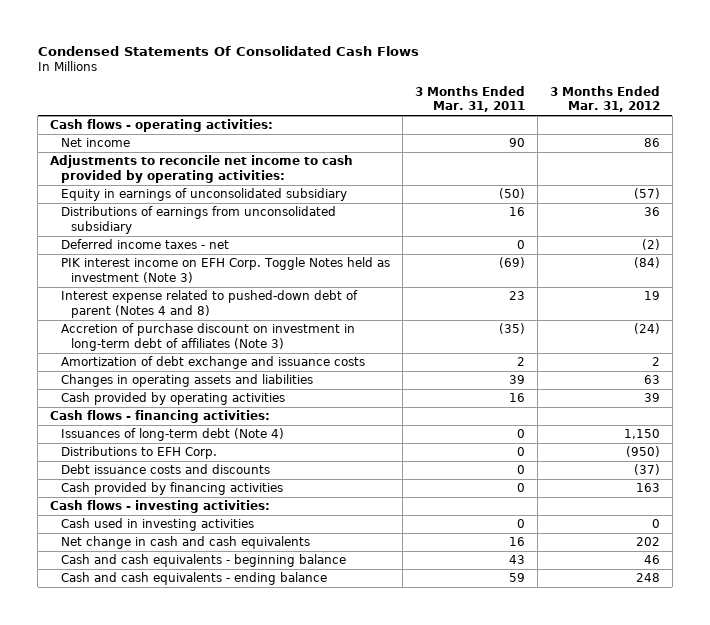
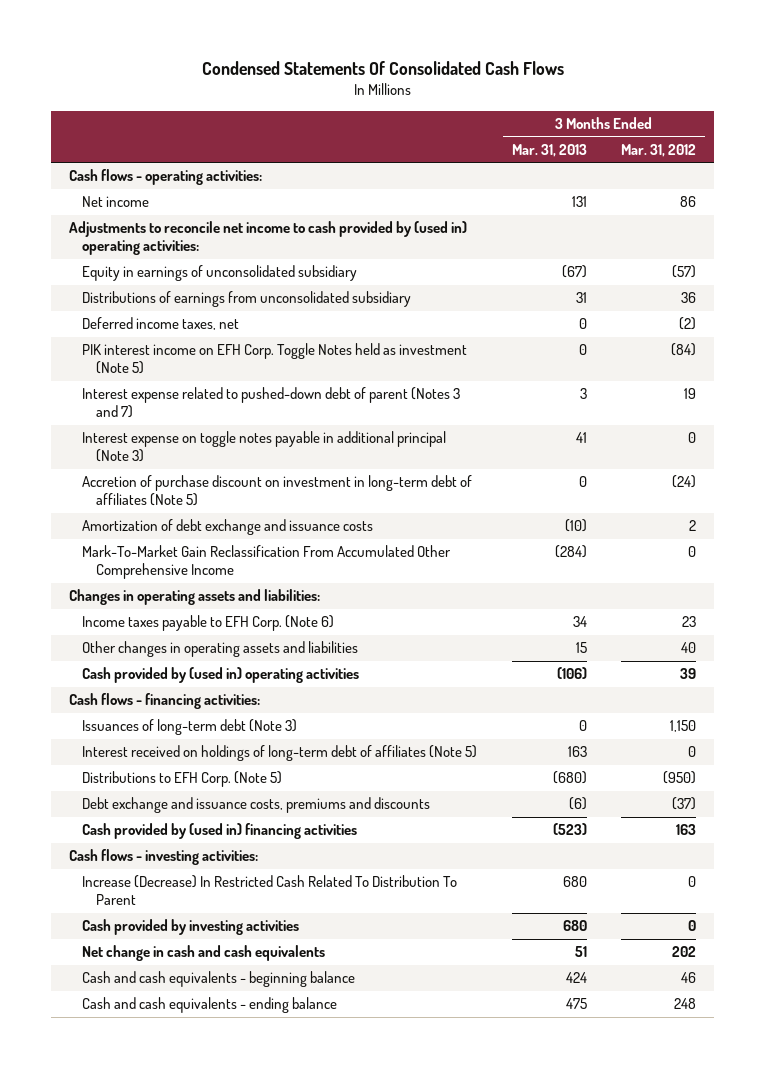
- | 3 Months Ended Mar. 31, 2011 | 3 Months Ended Mar. 31, 2012
+ | 3 Months Ended Mar. 31, 2013 | 3 Months Ended Mar. 31, 2012
- Adjustments to reconcile net income to cash provided by operating activities:
+ Adjustments to reconcile net income to cash provided by (used in) operating activities:
- Deferred income taxes - net | 0 | (2)
- PIK interest income on EFH Corp. Toggle Notes held as investment (Note 3) | (69) | (84)
- Interest expense related to pushed-down debt of parent (Notes 4 and 8) | 23 | 19
- Accretion of purchase discount on investment in long-term debt of affiliates (Note 3) | (35) | (24)
+ Deferred income taxes, net | 0 | (2)
+ PIK interest income on EFH Corp. Toggle Notes held as investment (Note 5) | 0 | (84)
+ Interest expense related to pushed-down debt of parent (Notes 3 and 7) | 3 | 19
+ Interest expense on toggle notes payable in additional principal (Note 3) | 41 | 0
+ Accretion of purchase discount on investment in long-term debt of affiliates (Note 5) | 0 | (24)
- Changes in operating assets and liabilities | 39 | 63
- Cash provided by operating activities | 16 | 39
+ Mark-To-Market Gain Reclassification From Accumulated Other Comprehensive Income | (284) | 0
+ Changes in operating assets and liabilities:
+ Income taxes payable to EFH Corp. (Note 6) | 34 | 23
+ Other changes in operating assets and liabilities | 15 | 40
+ Cash provided by (used in) operating activities | (106) | 39
- Issuances of long-term debt (Note 4) | 0 | 1,150
- Distributions to EFH Corp. | 0 | (950)
- Debt issuance costs and discounts | 0 | (37)
- Cash provided by financing activities | 0 | 163
+ Issuances of long-term debt (Note 3) | 0 | 1,150
+ Interest received on holdings of long-term debt of affiliates (Note 5) | 163 | 0
+ Distributions to EFH Corp. (Note 5) | (680) | (950)
+ Debt exchange and issuance costs, premiums and discounts | (6) | (37)
+ Cash provided by (used in) financing activities | (523) | 163
- Cash used in investing activities | 0 | 0
+ Increase (Decrease) In Restricted Cash Related To Distribution To Parent | 680 | 0
+ Cash provided by investing activities | 680 | 0

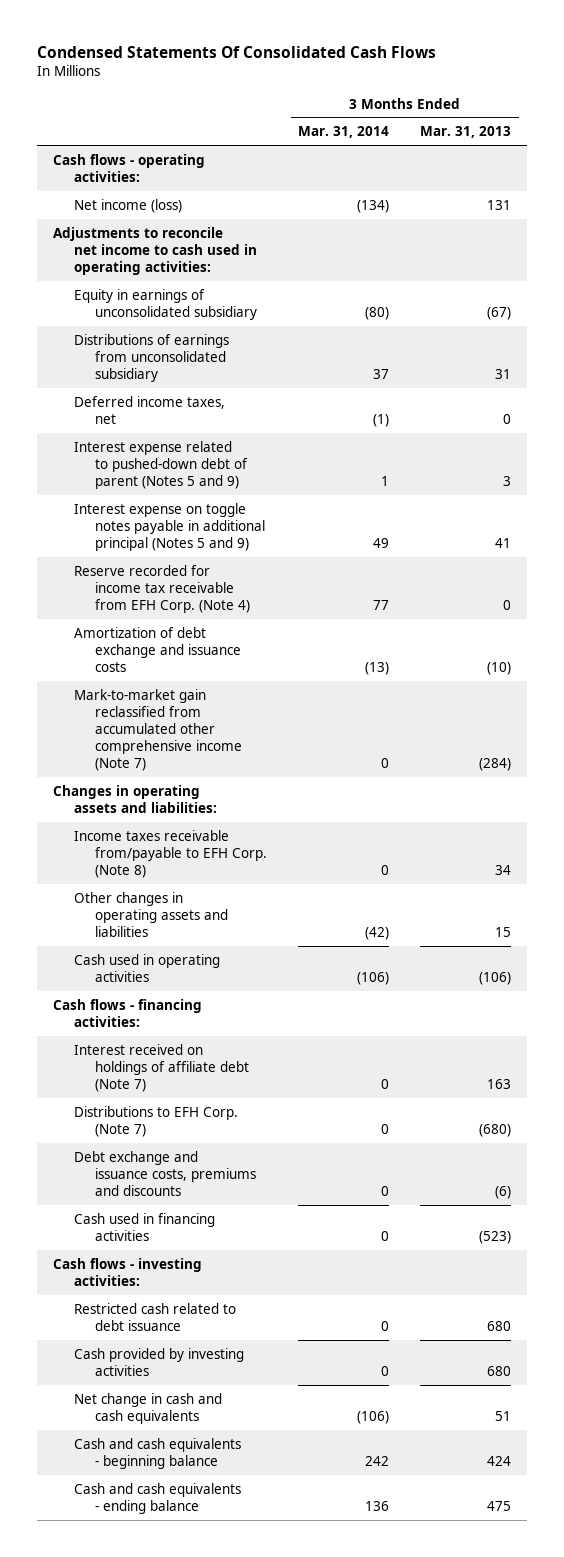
- | 3 Months Ended Mar. 31, 2013 | 3 Months Ended Mar. 31, 2012
+ | 3 Months Ended Mar. 31, 2014 | 3 Months Ended Mar. 31, 2013
- Net income | 131 | 86
- Adjustments to reconcile net income to cash provided by (used in) operating activities:
+ Net income (loss) | (134) | 131
+ Adjustments to reconcile net income to cash used in operating activities:
- PIK interest income on EFH Corp. Toggle Notes held as investment (Note 5) | 0 | (84)
- Interest expense related to pushed-down debt of parent (Notes 3 and 7) | 3 | 19
- Interest expense on toggle notes payable in additional principal (Note 3) | 41 | 0
- Accretion of purchase discount on investment in long-term debt of affiliates (Note 5) | 0 | (24)
+ Interest expense related to pushed-down debt of parent (Notes 5 and 9) | 1 | 3
+ Interest expense on toggle notes payable in additional principal (Notes 5 and 9) | 49 | 41
+ Reserve recorded for income tax receivable from EFH Corp. (Note 4) | 77 | 0
- Mark-To-Market Gain Reclassification From Accumulated Other Comprehensive Income | (284) | 0
+ Mark-to-market gain reclassified from accumulated other comprehensive income (Note 7) | 0 | (284)
- Income taxes payable to EFH Corp. (Note 6) | 34 | 23
+ Income taxes receivable from/payable to EFH Corp. (Note 8) | 0 | 34
- Cash provided by (used in) operating activities | (106) | 39
+ Cash used in operating activities | (106) | (106)
- Issuances of long-term debt (Note 3) | 0 | 1,150
- Interest received on holdings of long-term debt of affiliates (Note 5) | 163 | 0
- Distributions to EFH Corp. (Note 5) | (680) | (950)
+ Interest received on holdings of affiliate debt (Note 7) | 0 | 163
+ Distributions to EFH Corp. (Note 7) | 0 | (680)
- Cash provided by (used in) financing activities | (523) | 163
+ Cash used in financing activities | 0 | (523)
- Increase (Decrease) In Restricted Cash Related To Distribution To Parent | 680 | 0
+ Restricted cash related to debt issuance | 0 | 680

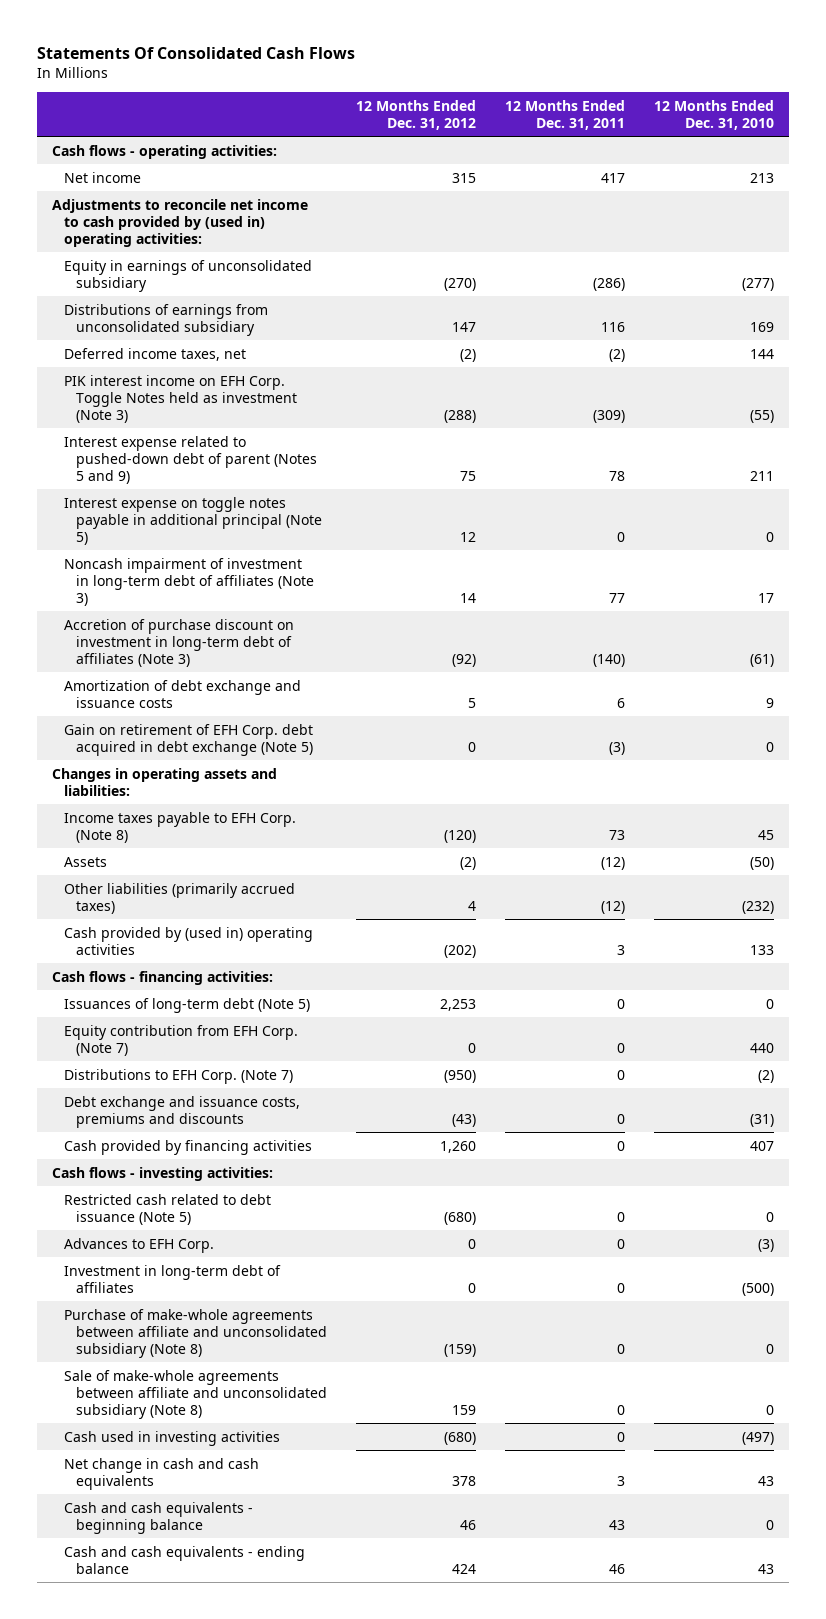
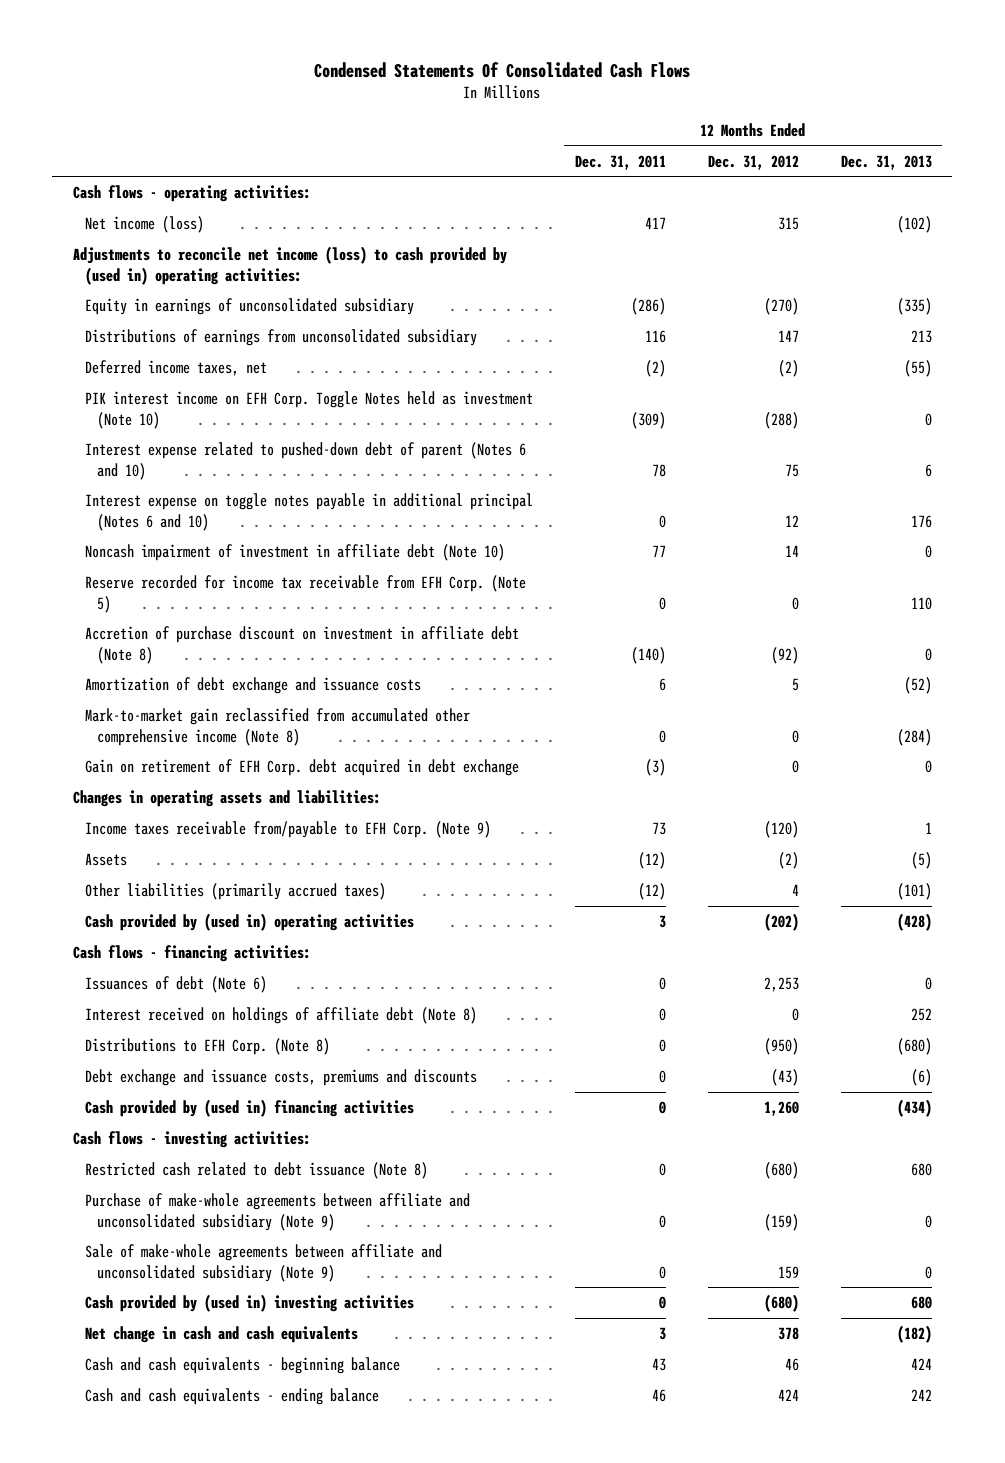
- Statements Of Consolidated Cash Flows
+ Condensed Statements Of Consolidated Cash Flows
- | 12 Months Ended Dec. 31, 2012 | 12 Months Ended Dec. 31, 2011 | 12 Months Ended Dec. 31, 2010
+ | 12 Months Ended Dec. 31, 2011 | 12 Months Ended Dec. 31, 2012 | 12 Months Ended Dec. 31, 2013
- Net income | 315 | 417 | 213
- Adjustments to reconcile net income to cash provided by (used in) operating activities:
+ Net income (loss) | 417 | 315 | (102)
+ Adjustments to reconcile net income (loss) to cash provided by (used in) operating activities:
- PIK interest income on EFH Corp. Toggle Notes held as investment (Note 3) | (288) | (309) | (55)
- Interest expense related to pushed-down debt of parent (Notes 5 and 9) | 75 | 78 | 211
- Interest expense on toggle notes payable in additional principal (Note 5) | 12 | 0 | 0
- Noncash impairment of investment in long-term debt of affiliates (Note 3) | 14 | 77 | 17
- Accretion of purchase discount on investment in long-term debt of affiliates (Note 3) | (92) | (140) | (61)
+ PIK interest income on EFH Corp. Toggle Notes held as investment (Note 10) | (309) | (288) | 0
+ Interest expense related to pushed-down debt of parent (Notes 6 and 10) | 78 | 75 | 6
+ Interest expense on toggle notes payable in additional principal (Notes 6 and 10) | 0 | 12 | 176
+ Noncash impairment of investment in affiliate debt (Note 10) | 77 | 14 | 0
+ Reserve recorded for income tax receivable from EFH Corp. (Note 5) | 0 | 0 | 110
+ Accretion of purchase discount on investment in affiliate debt (Note 8) | (140) | (92) | 0
- Gain on retirement of EFH Corp. debt acquired in debt exchange (Note 5) | 0 | (3) | 0
+ Mark-to-market gain reclassified from accumulated other comprehensive income (Note 8) | 0 | 0 | (284)
+ Gain on retirement of EFH Corp. debt acquired in debt exchange | (3) | 0 | 0
- Income taxes payable to EFH Corp. (Note 8) | (120) | 73 | 45
+ Income taxes receivable from/payable to EFH Corp. (Note 9) | 73 | (120) | 1
- Issuances of long-term debt (Note 5) | 2,253 | 0 | 0
- Equity contribution from EFH Corp. (Note 7) | 0 | 0 | 440
- Distributions to EFH Corp. (Note 7) | (950) | 0 | (2)
+ Issuances of debt (Note 6) | 0 | 2,253 | 0
+ Interest received on holdings of affiliate debt (Note 8) | 0 | 0 | 252
+ Distributions to EFH Corp. (Note 8) | 0 | (950) | (680)
- Cash provided by financing activities | 1,260 | 0 | 407
+ Cash provided by (used in) financing activities | 0 | 1,260 | (434)
- Restricted cash related to debt issuance (Note 5) | (680) | 0 | 0
- Advances to EFH Corp. | 0 | 0 | (3)
- Investment in long-term debt of affiliates | 0 | 0 | (500)
- Purchase of make-whole agreements between affiliate and unconsolidated subsidiary (Note 8) | (159) | 0 | 0
- Sale of make-whole agreements between affiliate and unconsolidated subsidiary (Note 8) | 159 | 0 | 0
- Cash used in investing activities | (680) | 0 | (497)
+ Restricted cash related to debt issuance (Note 8) | 0 | (680) | 680
+ Purchase of make-whole agreements between affiliate and unconsolidated subsidiary (Note 9) | 0 | (159) | 0
+ Sale of make-whole agreements between affiliate and unconsolidated subsidiary (Note 9) | 0 | 159 | 0
+ Cash provided by (used in) investing activities | 0 | (680) | 680

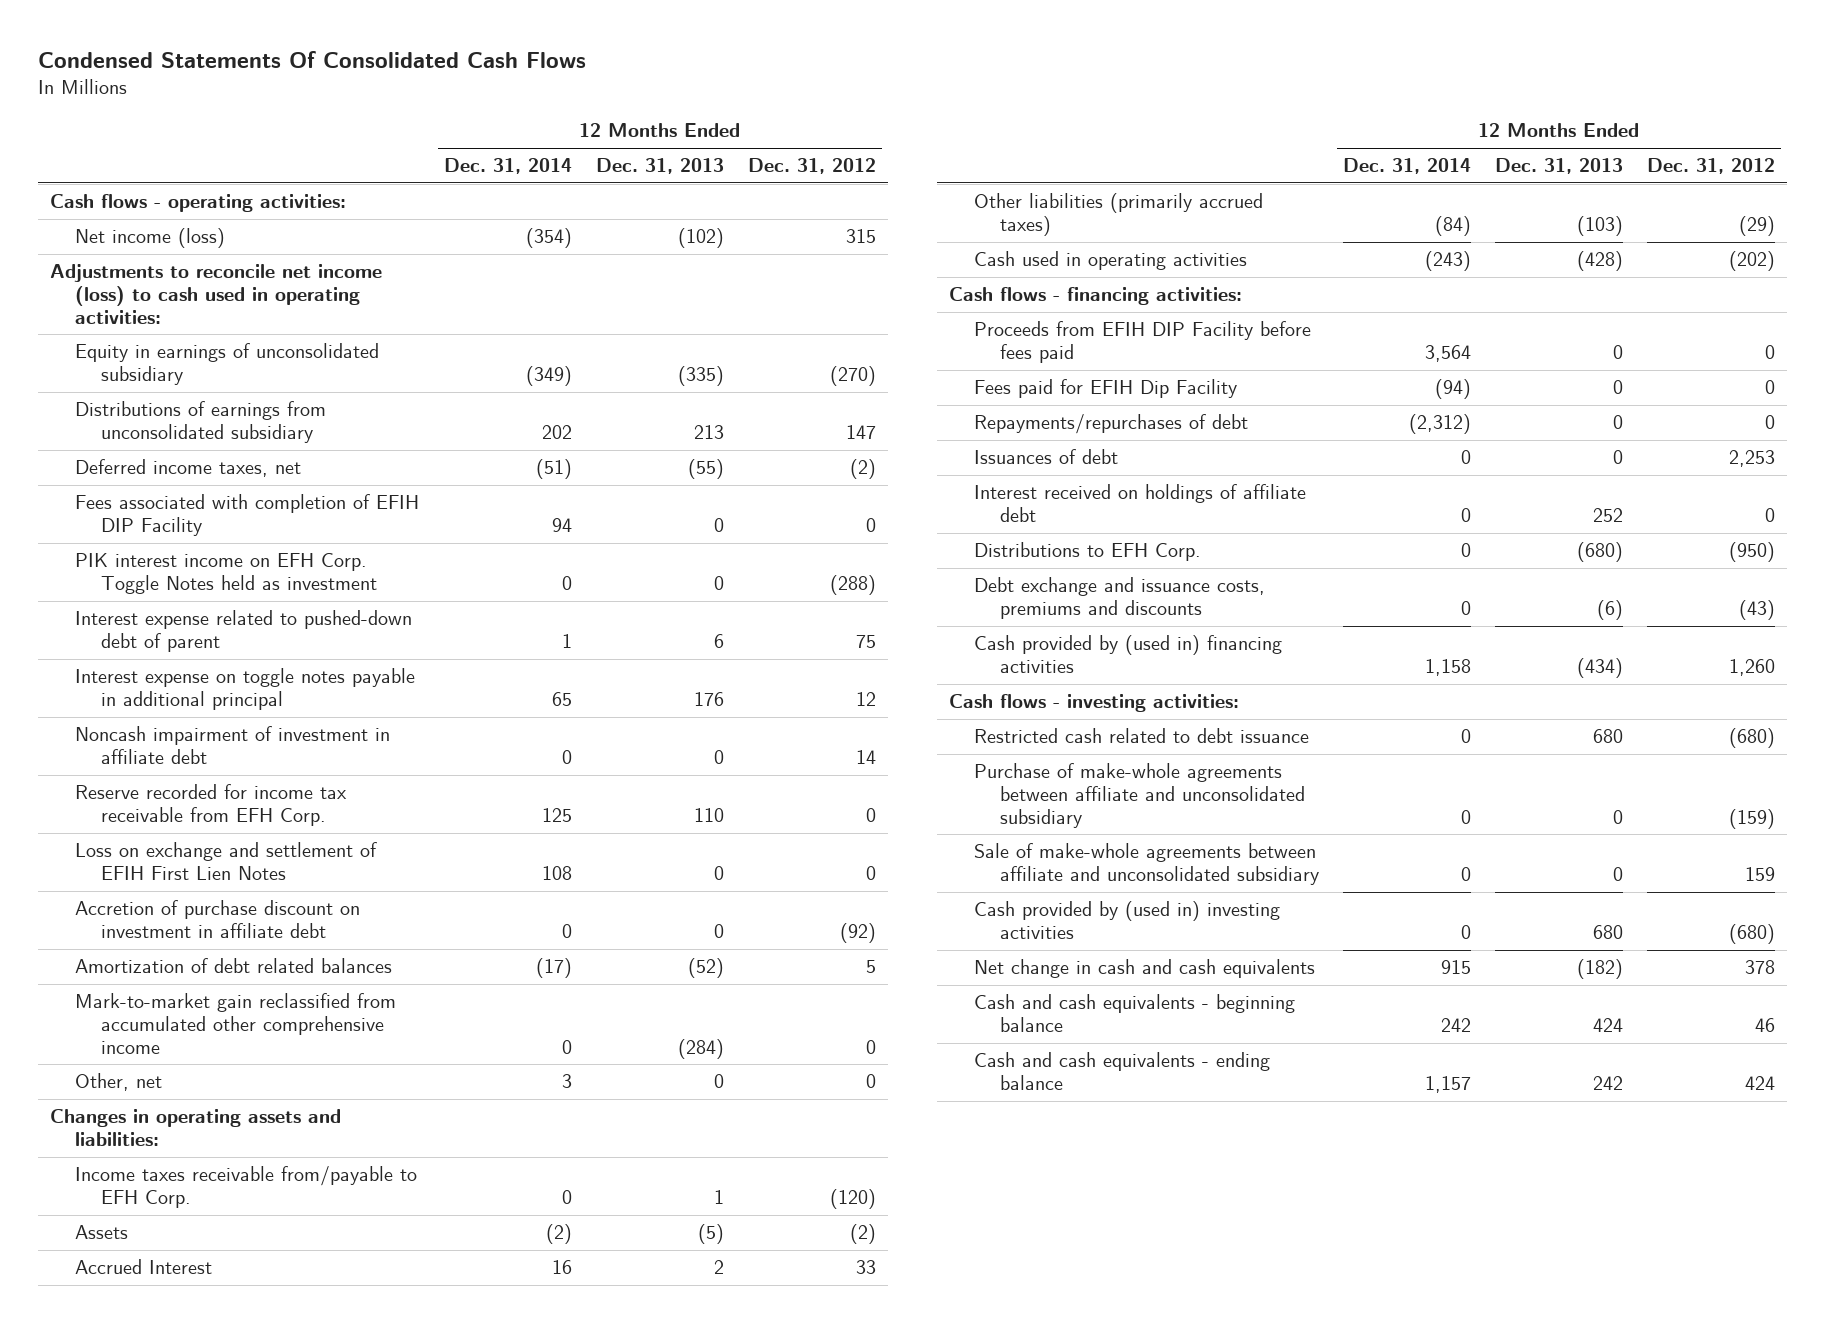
- | 12 Months Ended Dec. 31, 2011 | 12 Months Ended Dec. 31, 2012 | 12 Months Ended Dec. 31, 2013
+ | 12 Months Ended Dec. 31, 2014 | 12 Months Ended Dec. 31, 2013 | 12 Months Ended Dec. 31, 2012
- Adjustments to reconcile net income (loss) to cash provided by (used in) operating activities:
+ Adjustments to reconcile net income (loss) to cash used in operating activities:
- PIK interest income on EFH Corp. Toggle Notes held as investment (Note 10) | (309) | (288) | 0
- Interest expense related to pushed-down debt of parent (Notes 6 and 10) | 78 | 75 | 6
- Interest expense on toggle notes payable in additional principal (Notes 6 and 10) | 0 | 12 | 176
- Noncash impairment of investment in affiliate debt (Note 10) | 77 | 14 | 0
- Reserve recorded for income tax receivable from EFH Corp. (Note 5) | 0 | 0 | 110
- Accretion of purchase discount on investment in affiliate debt (Note 8) | (140) | (92) | 0
- Amortization of debt exchange and issuance costs | 6 | 5 | (52)
- Mark-to-market gain reclassified from accumulated other comprehensive income (Note 8) | 0 | 0 | (284)
- Gain on retirement of EFH Corp. debt acquired in debt exchange | (3) | 0 | 0
+ Fees associated with completion of EFIH DIP Facility | 94 | 0 | 0
+ PIK interest income on EFH Corp. Toggle Notes held as investment | 0 | 0 | (288)
+ Interest expense related to pushed-down debt of parent | 1 | 6 | 75
+ Interest expense on toggle notes payable in additional principal | 65 | 176 | 12
+ Noncash impairment of investment in affiliate debt | 0 | 0 | 14
+ Reserve recorded for income tax receivable from EFH Corp. | 125 | 110 | 0
+ Loss on exchange and settlement of EFIH First Lien Notes | 108 | 0 | 0
+ Accretion of purchase discount on investment in affiliate debt | 0 | 0 | (92)
+ Amortization of debt related balances | (17) | (52) | 5
+ Mark-to-market gain reclassified from accumulated other comprehensive income | 0 | (284) | 0
+ Other, net | 3 | 0 | 0
- Income taxes receivable from/payable to EFH Corp. (Note 9) | 73 | (120) | 1
+ Income taxes receivable from/payable to EFH Corp. | 0 | 1 | (120)
- Other liabilities (primarily accrued taxes) | (12) | 4 | (101)
- Cash provided by (used in) operating activities | 3 | (202) | (428)
+ Accrued Interest | 16 | 2 | 33
+ Other liabilities (primarily accrued taxes) | (84) | (103) | (29)
+ Cash used in operating activities | (243) | (428) | (202)
- Issuances of debt (Note 6) | 0 | 2,253 | 0
- Interest received on holdings of affiliate debt (Note 8) | 0 | 0 | 252
- Distributions to EFH Corp. (Note 8) | 0 | (950) | (680)
+ Proceeds from EFIH DIP Facility before fees paid | 3,564 | 0 | 0
+ Fees paid for EFIH Dip Facility | (94) | 0 | 0
+ Repayments/repurchases of debt | (2,312) | 0 | 0
+ Issuances of debt | 0 | 0 | 2,253
+ Interest received on holdings of affiliate debt | 0 | 252 | 0
+ Distributions to EFH Corp. | 0 | (680) | (950)
- Restricted cash related to debt issuance (Note 8) | 0 | (680) | 680
- Purchase of make-whole agreements between affiliate and unconsolidated subsidiary (Note 9) | 0 | (159) | 0
- Sale of make-whole agreements between affiliate and unconsolidated subsidiary (Note 9) | 0 | 159 | 0
+ Restricted cash related to debt issuance | 0 | 680 | (680)
+ Purchase of make-whole agreements between affiliate and unconsolidated subsidiary | 0 | 0 | (159)
+ Sale of make-whole agreements between affiliate and unconsolidated subsidiary | 0 | 0 | 159

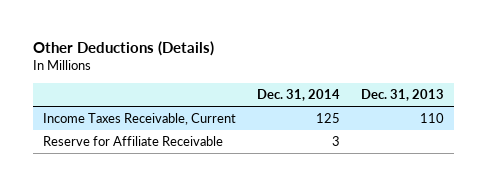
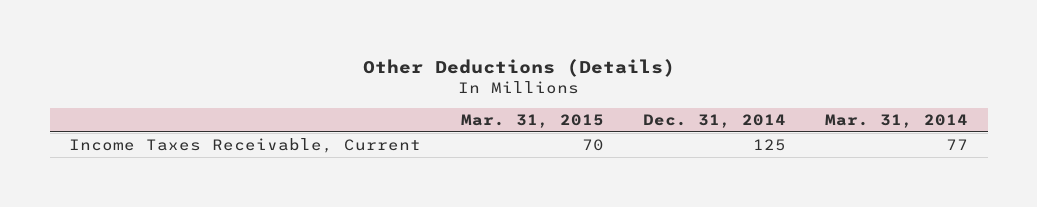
- | Dec. 31, 2014 | Dec. 31, 2013
+ | Mar. 31, 2015 | Dec. 31, 2014 | Mar. 31, 2014
- Reserve for Affiliate Receivable | 3 |

